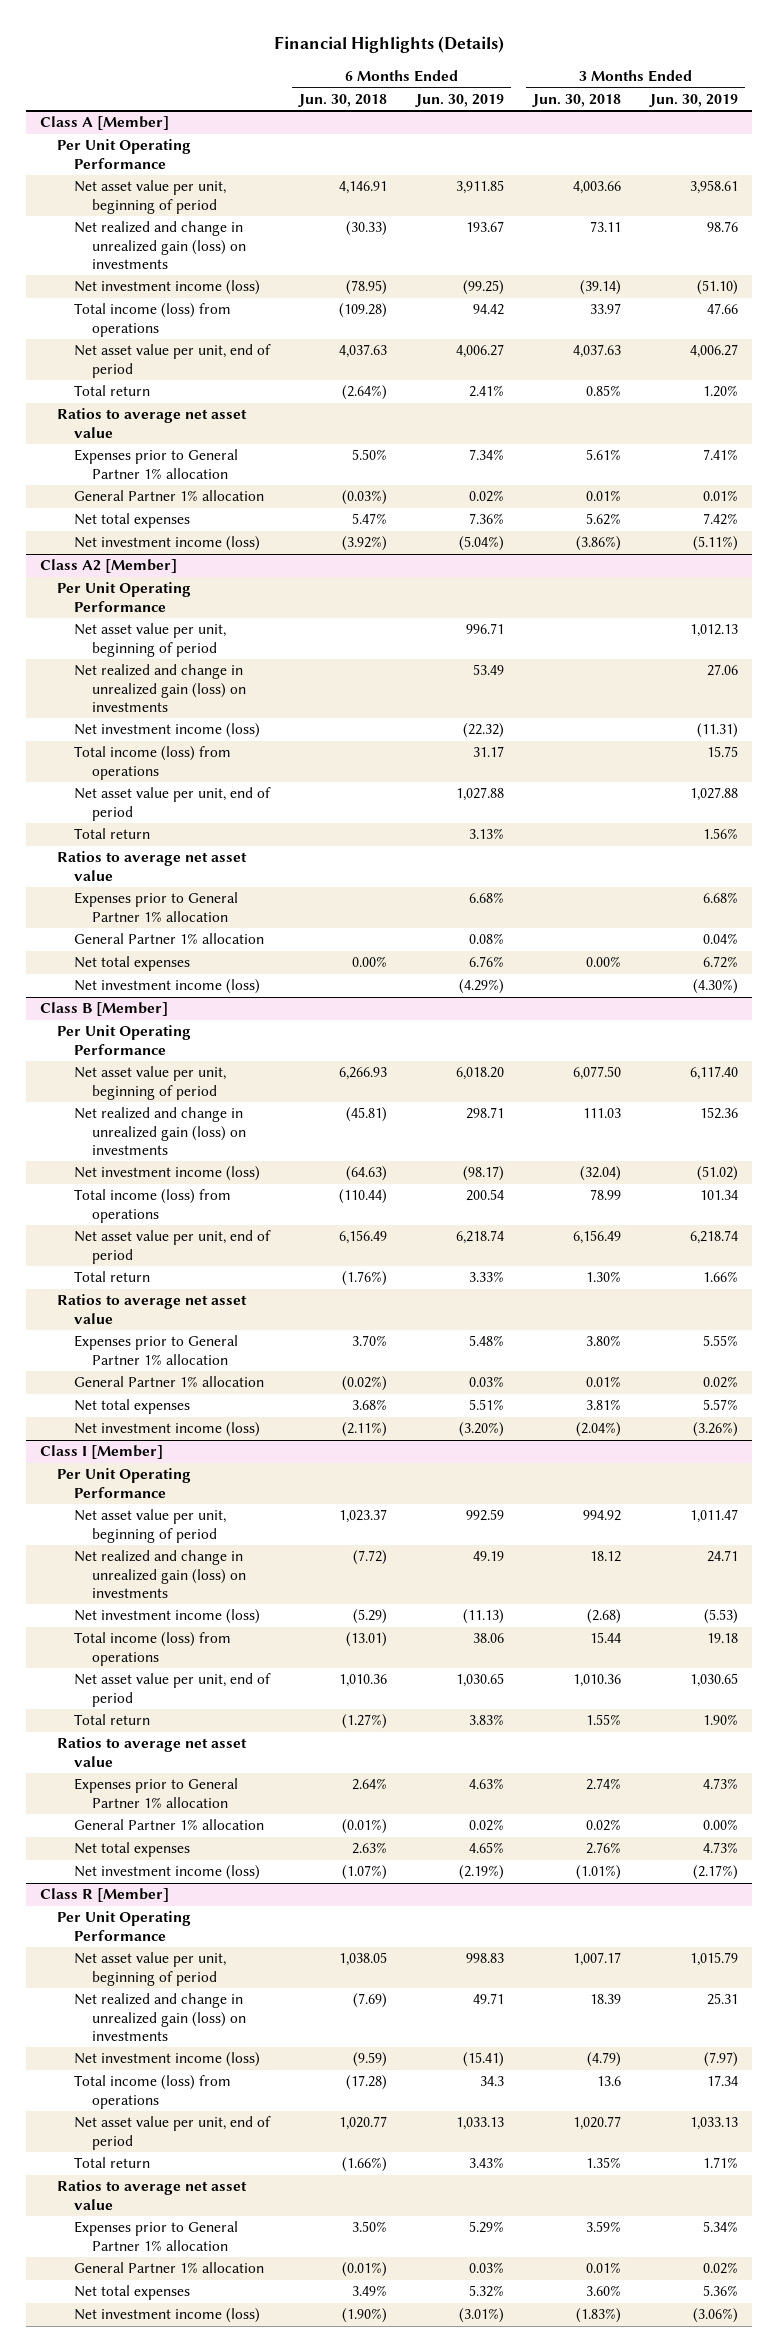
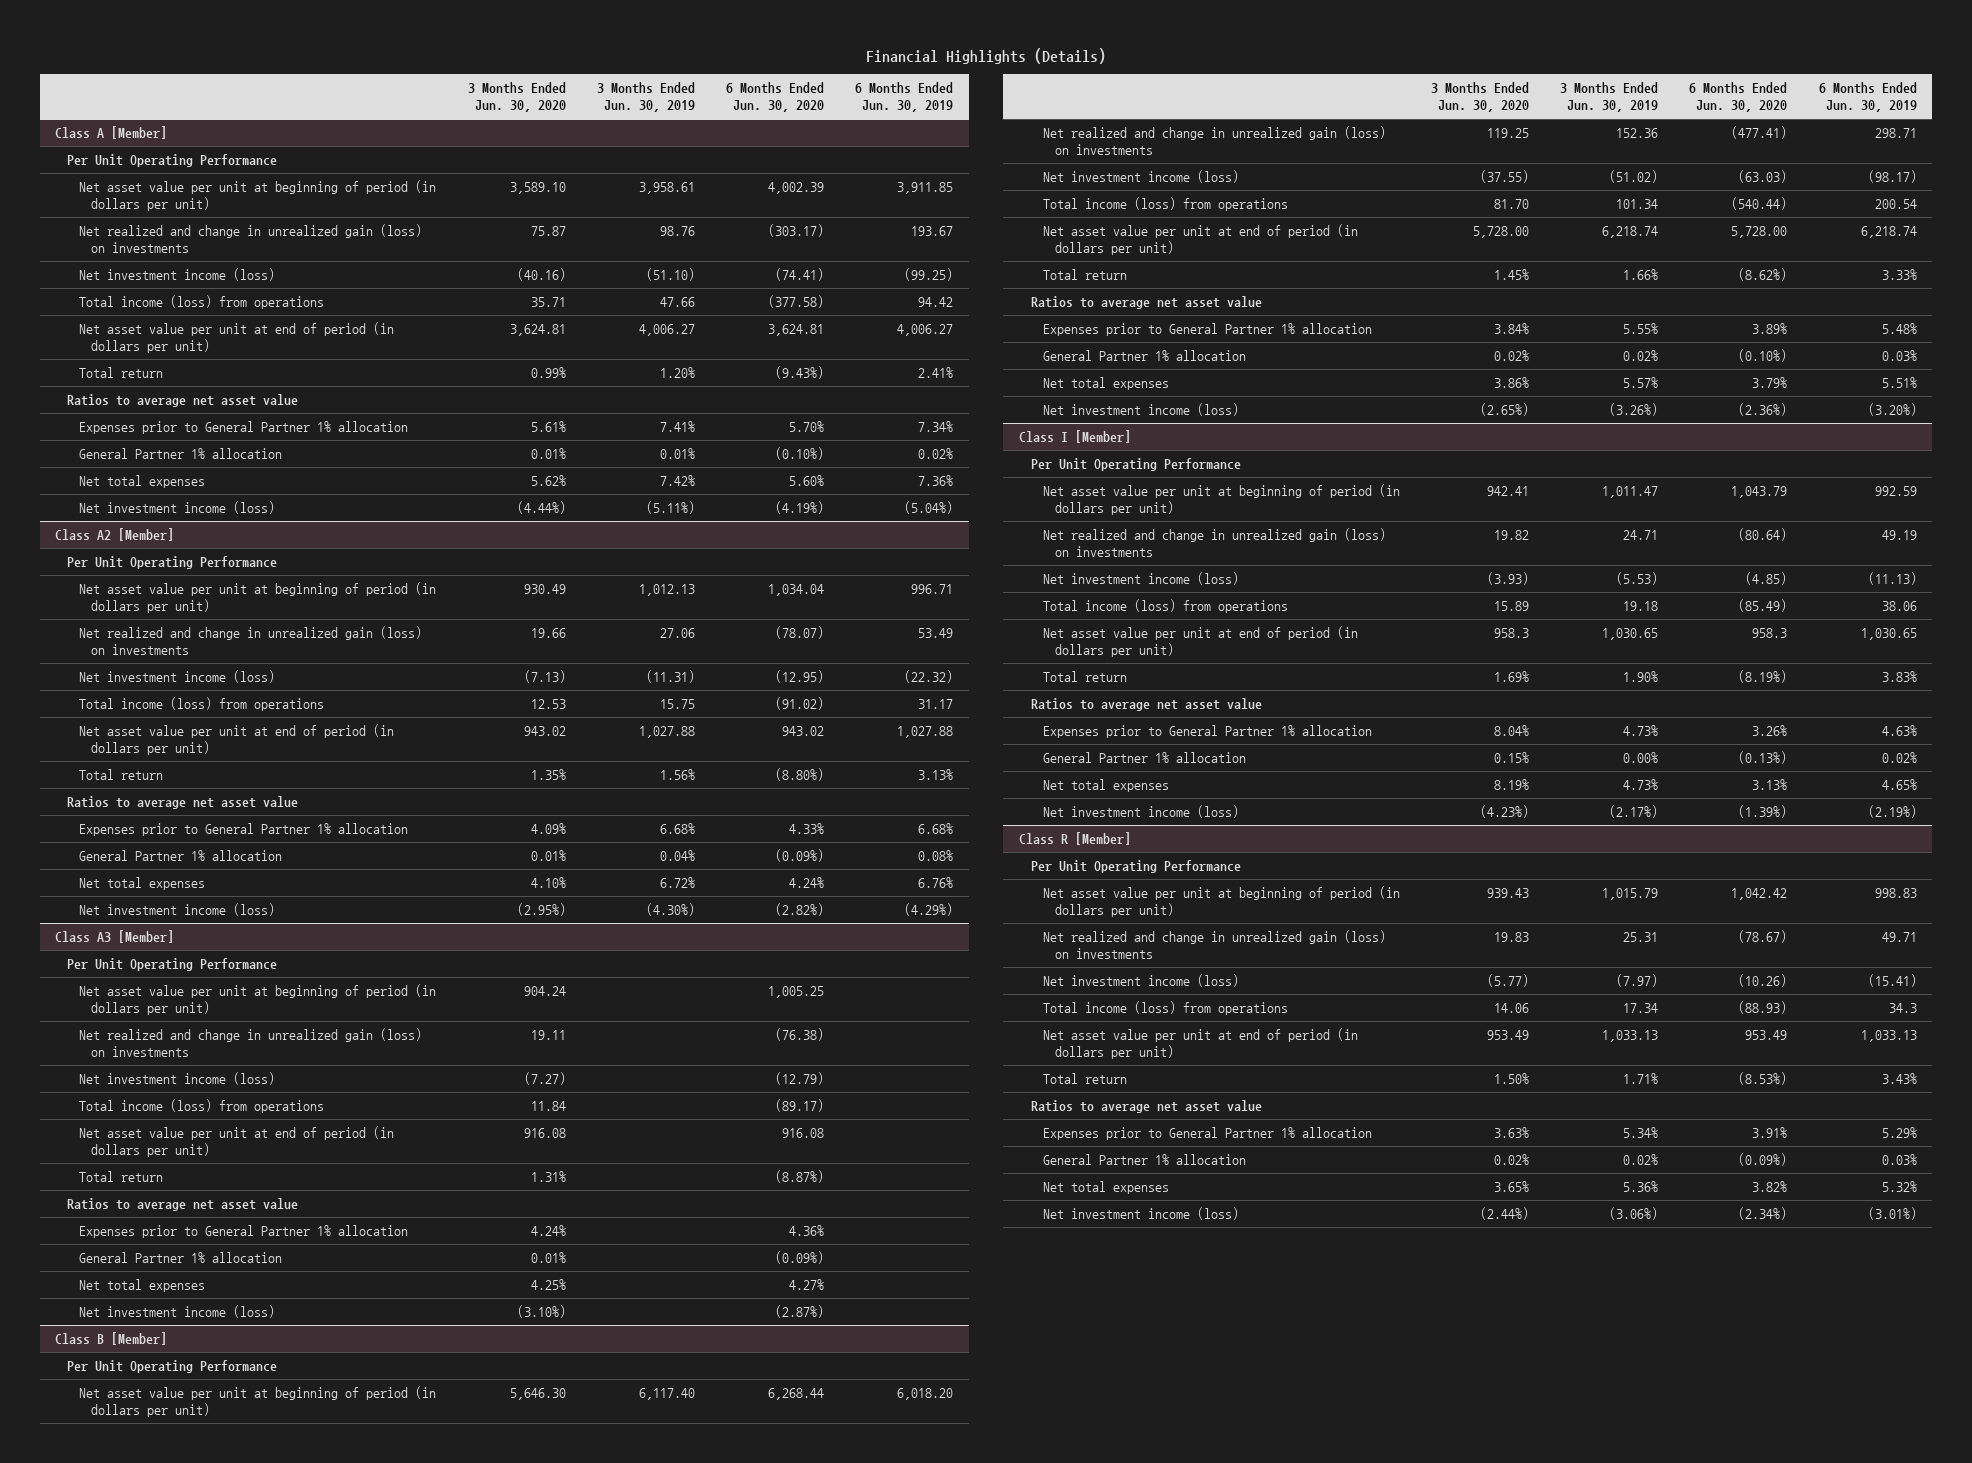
- | 6 Months Ended Jun. 30, 2018 | 6 Months Ended Jun. 30, 2019 | 3 Months Ended Jun. 30, 2018 | 3 Months Ended Jun. 30, 2019
+ | 3 Months Ended Jun. 30, 2020 | 3 Months Ended Jun. 30, 2019 | 6 Months Ended Jun. 30, 2020 | 6 Months Ended Jun. 30, 2019
@ Class A [Member]
- Net asset value per unit, beginning of period | 4,146.91 | 3,911.85 | 4,003.66 | 3,958.61
+ Net asset value per unit at beginning of period (in dollars per unit) | 3,589.10 | 3,958.61 | 4,002.39 | 3,911.85
- Net asset value per unit, end of period | 4,037.63 | 4,006.27 | 4,037.63 | 4,006.27
+ Net asset value per unit at end of period (in dollars per unit) | 3,624.81 | 4,006.27 | 3,624.81 | 4,006.27
@ Class A2 [Member]
- Net asset value per unit, beginning of period | | 996.71 | | 1,012.13
+ Net asset value per unit at beginning of period (in dollars per unit) | 930.49 | 1,012.13 | 1,034.04 | 996.71
- Net asset value per unit, end of period | | 1,027.88 | | 1,027.88
+ Net asset value per unit at end of period (in dollars per unit) | 943.02 | 1,027.88 | 943.02 | 1,027.88
+ Class A3 [Member]
+ Per Unit Operating Performance
+ Net asset value per unit at beginning of period (in dollars per unit) | 904.24 | | 1,005.25 |
+ Net realized and change in unrealized gain (loss) on investments | 19.11 | | (76.38) |
+ Net investment income (loss) | (7.27) | | (12.79) |
+ Total income (loss) from operations | 11.84 | | (89.17) |
+ Net asset value per unit at end of period (in dollars per unit) | 916.08 | | 916.08 |
+ Total return | 1.31% | | (8.87%) |
+ Ratios to average net asset value
+ Expenses prior to General Partner 1% allocation | 4.24% | | 4.36% |
+ General Partner 1% allocation | 0.01% | | (0.09%) |
+ Net total expenses | 4.25% | | 4.27% |
+ Net investment income (loss) | (3.10%) | | (2.87%) |
@ Class B [Member]
- Net asset value per unit, beginning of period | 6,266.93 | 6,018.20 | 6,077.50 | 6,117.40
+ Net asset value per unit at beginning of period (in dollars per unit) | 5,646.30 | 6,117.40 | 6,268.44 | 6,018.20
- Net asset value per unit, end of period | 6,156.49 | 6,218.74 | 6,156.49 | 6,218.74
+ Net asset value per unit at end of period (in dollars per unit) | 5,728.00 | 6,218.74 | 5,728.00 | 6,218.74
@ Class I [Member]
- Net asset value per unit, beginning of period | 1,023.37 | 992.59 | 994.92 | 1,011.47
+ Net asset value per unit at beginning of period (in dollars per unit) | 942.41 | 1,011.47 | 1,043.79 | 992.59
- Net asset value per unit, end of period | 1,010.36 | 1,030.65 | 1,010.36 | 1,030.65
+ Net asset value per unit at end of period (in dollars per unit) | 958.3 | 1,030.65 | 958.3 | 1,030.65
@ Class R [Member]
- Net asset value per unit, beginning of period | 1,038.05 | 998.83 | 1,007.17 | 1,015.79
+ Net asset value per unit at beginning of period (in dollars per unit) | 939.43 | 1,015.79 | 1,042.42 | 998.83
- Net asset value per unit, end of period | 1,020.77 | 1,033.13 | 1,020.77 | 1,033.13
+ Net asset value per unit at end of period (in dollars per unit) | 953.49 | 1,033.13 | 953.49 | 1,033.13

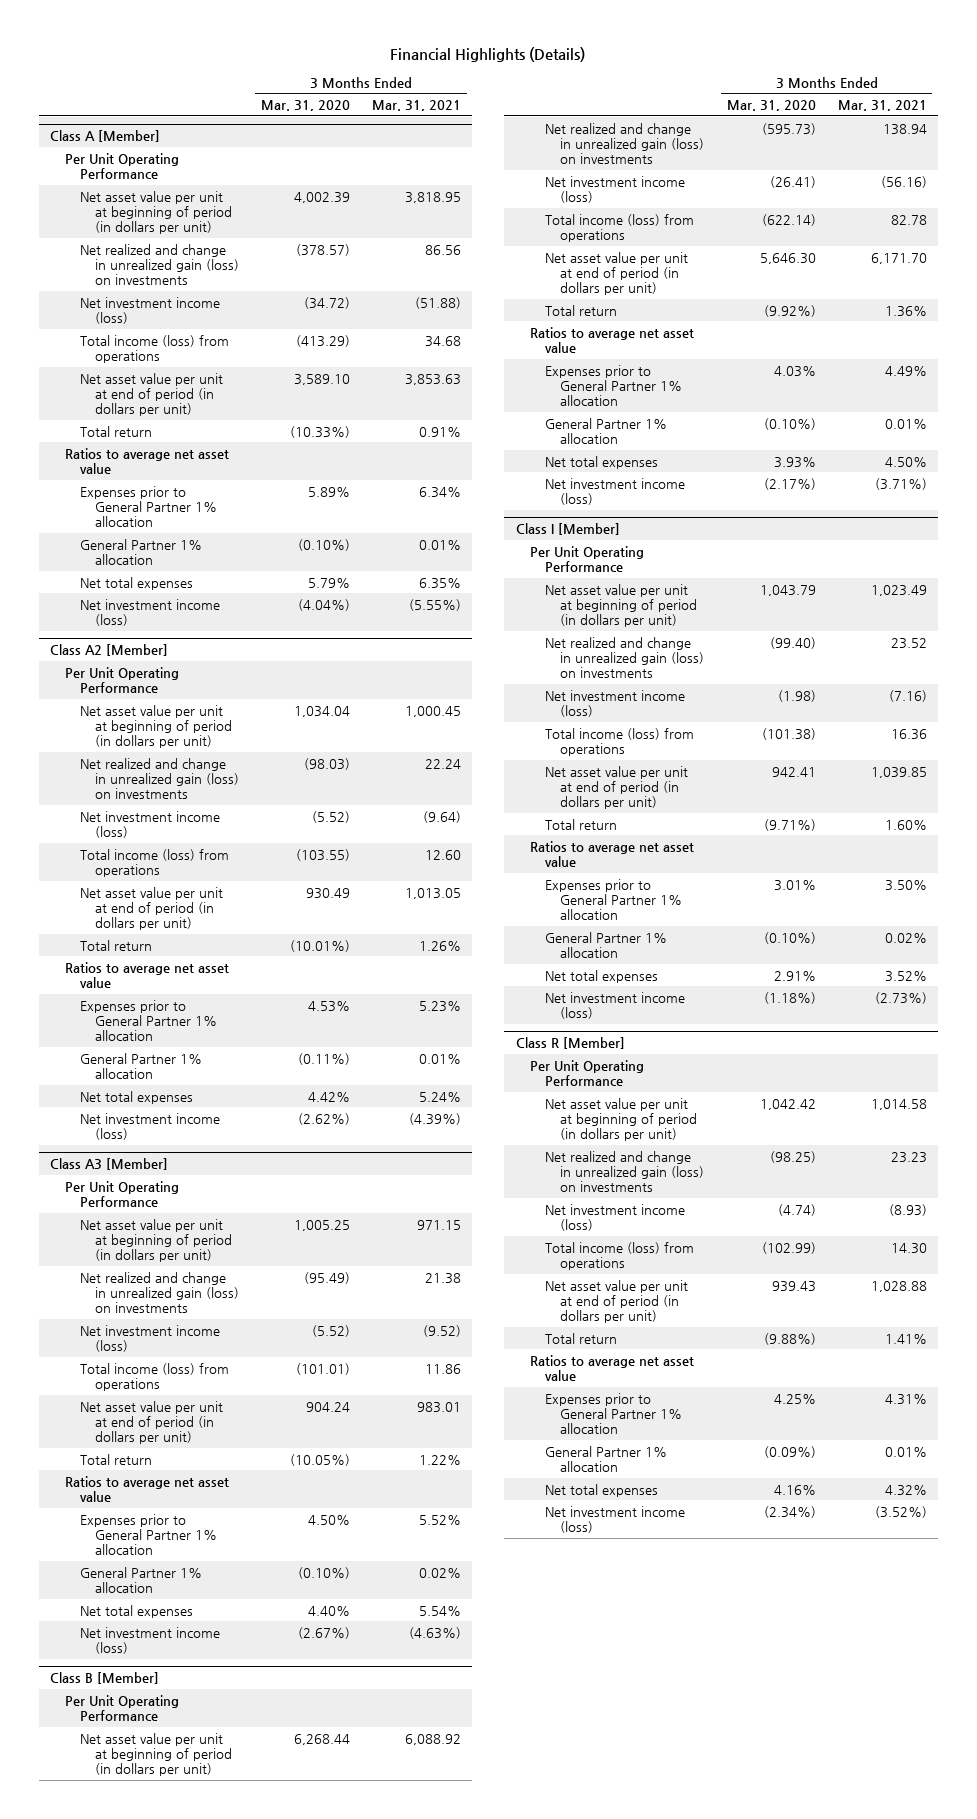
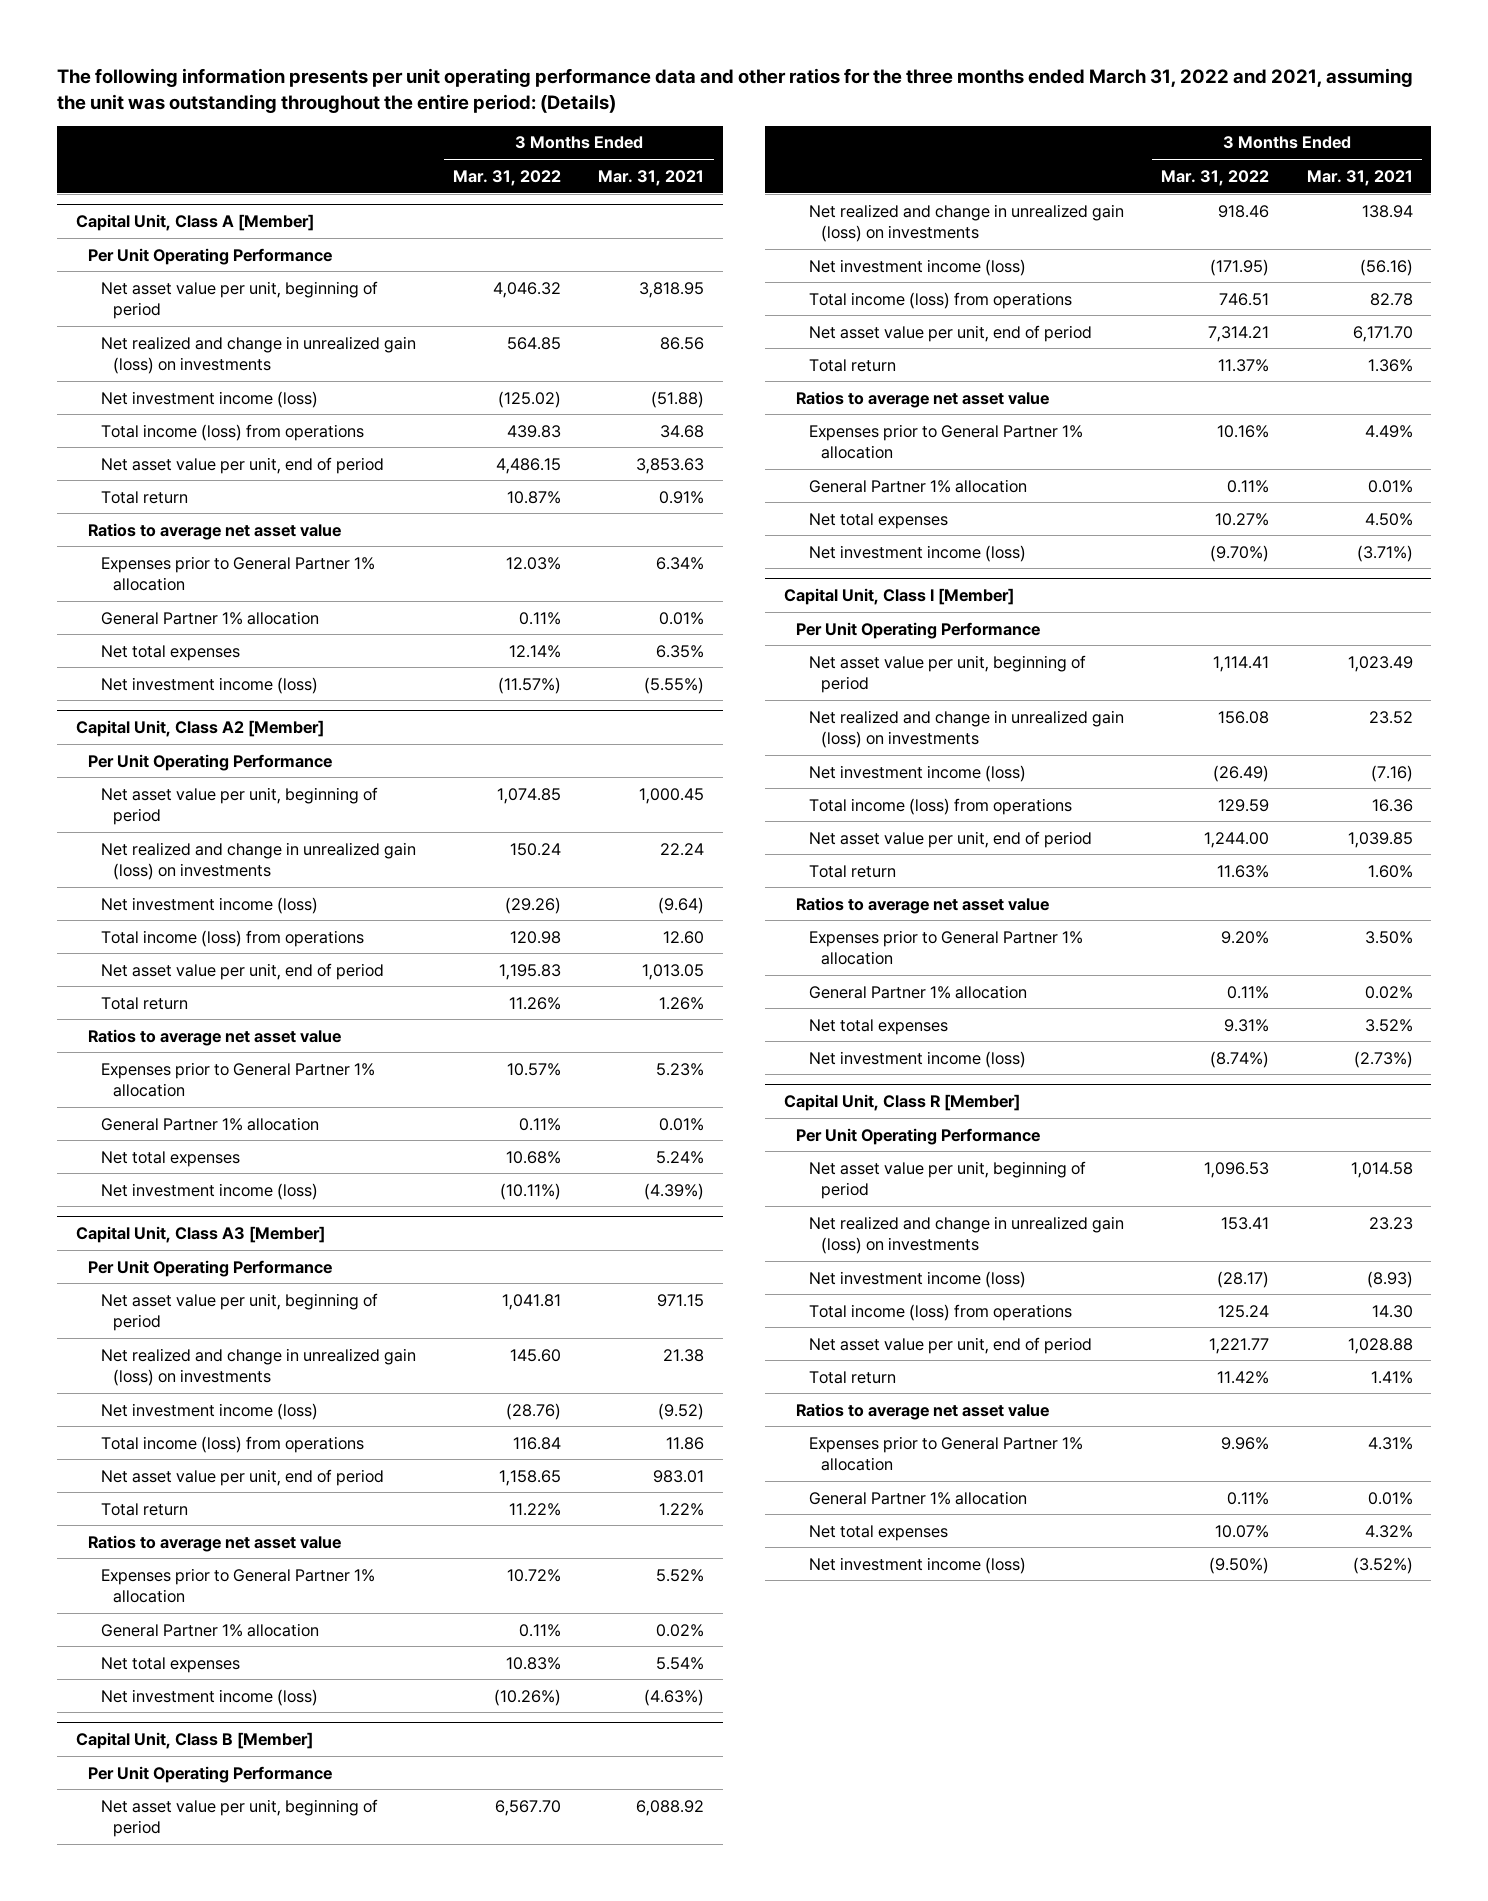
- Financial Highlights (Details)
+ The following information presents per unit operating performance data and other ratios for the three months ended March 31, 2022 and 2021, assuming the unit was outstanding throughout the entire period: (Details)
- | 3 Months Ended Mar. 31, 2020 | 3 Months Ended Mar. 31, 2021
+ | 3 Months Ended Mar. 31, 2022 | 3 Months Ended Mar. 31, 2021
- Class A [Member]
+ Capital Unit, Class A [Member]
- Net asset value per unit at beginning of period (in dollars per unit) | 4,002.39 | 3,818.95
+ Net asset value per unit, beginning of period | 4,046.32 | 3,818.95
- Net asset value per unit at end of period (in dollars per unit) | 3,589.10 | 3,853.63
+ Net asset value per unit, end of period | 4,486.15 | 3,853.63
- Class A2 [Member]
+ Capital Unit, Class A2 [Member]
- Net asset value per unit at beginning of period (in dollars per unit) | 1,034.04 | 1,000.45
+ Net asset value per unit, beginning of period | 1,074.85 | 1,000.45
- Net asset value per unit at end of period (in dollars per unit) | 930.49 | 1,013.05
+ Net asset value per unit, end of period | 1,195.83 | 1,013.05
- Class A3 [Member]
+ Capital Unit, Class A3 [Member]
- Net asset value per unit at beginning of period (in dollars per unit) | 1,005.25 | 971.15
+ Net asset value per unit, beginning of period | 1,041.81 | 971.15
- Net asset value per unit at end of period (in dollars per unit) | 904.24 | 983.01
+ Net asset value per unit, end of period | 1,158.65 | 983.01
- Class B [Member]
+ Capital Unit, Class B [Member]
- Net asset value per unit at beginning of period (in dollars per unit) | 6,268.44 | 6,088.92
+ Net asset value per unit, beginning of period | 6,567.70 | 6,088.92
- Net asset value per unit at end of period (in dollars per unit) | 5,646.30 | 6,171.70
+ Net asset value per unit, end of period | 7,314.21 | 6,171.70
- Class I [Member]
+ Capital Unit, Class I [Member]
- Net asset value per unit at beginning of period (in dollars per unit) | 1,043.79 | 1,023.49
+ Net asset value per unit, beginning of period | 1,114.41 | 1,023.49
- Net asset value per unit at end of period (in dollars per unit) | 942.41 | 1,039.85
+ Net asset value per unit, end of period | 1,244.00 | 1,039.85
- Class R [Member]
+ Capital Unit, Class R [Member]
- Net asset value per unit at beginning of period (in dollars per unit) | 1,042.42 | 1,014.58
+ Net asset value per unit, beginning of period | 1,096.53 | 1,014.58
- Net asset value per unit at end of period (in dollars per unit) | 939.43 | 1,028.88
+ Net asset value per unit, end of period | 1,221.77 | 1,028.88

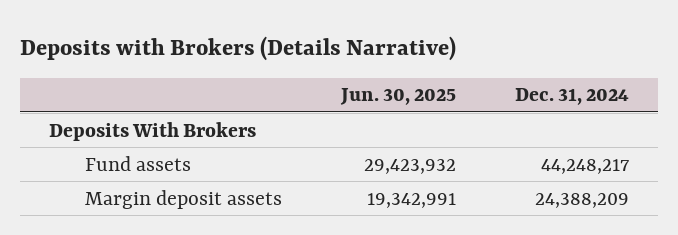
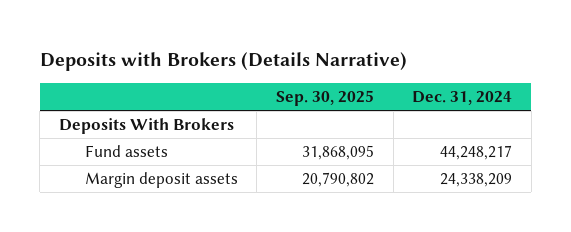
- | Jun. 30, 2025 | Dec. 31, 2024
+ | Sep. 30, 2025 | Dec. 31, 2024
- Margin deposit assets | 19,342,991 | 24,388,209
+ Margin deposit assets | 20,790,802 | 24,338,209

